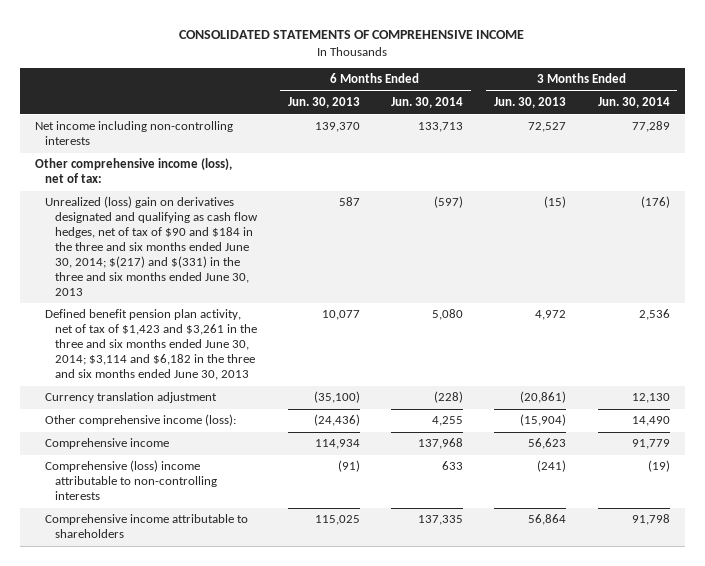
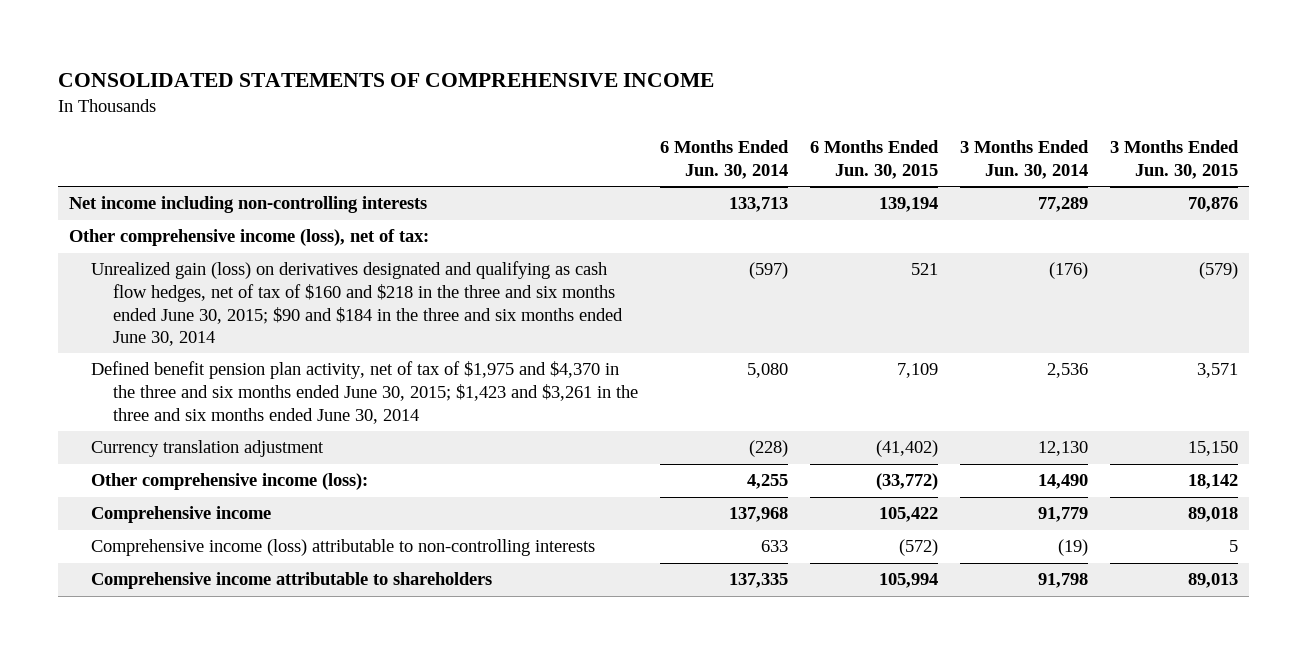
- | 6 Months Ended Jun. 30, 2013 | 6 Months Ended Jun. 30, 2014 | 3 Months Ended Jun. 30, 2013 | 3 Months Ended Jun. 30, 2014
+ | 6 Months Ended Jun. 30, 2014 | 6 Months Ended Jun. 30, 2015 | 3 Months Ended Jun. 30, 2014 | 3 Months Ended Jun. 30, 2015
- Unrealized (loss) gain on derivatives designated and qualifying as cash flow hedges, net of tax of $90 and $184 in the three and six months ended June 30, 2014; $(217) and $(331) in the three and six months ended June 30, 2013 | 587 | (597) | (15) | (176)
- Defined benefit pension plan activity, net of tax of $1,423 and $3,261 in the three and six months ended June 30, 2014; $3,114 and $6,182 in the three and six months ended June 30, 2013 | 10,077 | 5,080 | 4,972 | 2,536
+ Unrealized gain (loss) on derivatives designated and qualifying as cash flow hedges, net of tax of $160 and $218 in the three and six months ended June 30, 2015; $90 and $184 in the three and six months ended June 30, 2014 | (597) | 521 | (176) | (579)
+ Defined benefit pension plan activity, net of tax of $1,975 and $4,370 in the three and six months ended June 30, 2015; $1,423 and $3,261 in the three and six months ended June 30, 2014 | 5,080 | 7,109 | 2,536 | 3,571
- Comprehensive (loss) income attributable to non-controlling interests | (91) | 633 | (241) | (19)
+ Comprehensive income (loss) attributable to non-controlling interests | 633 | (572) | (19) | 5

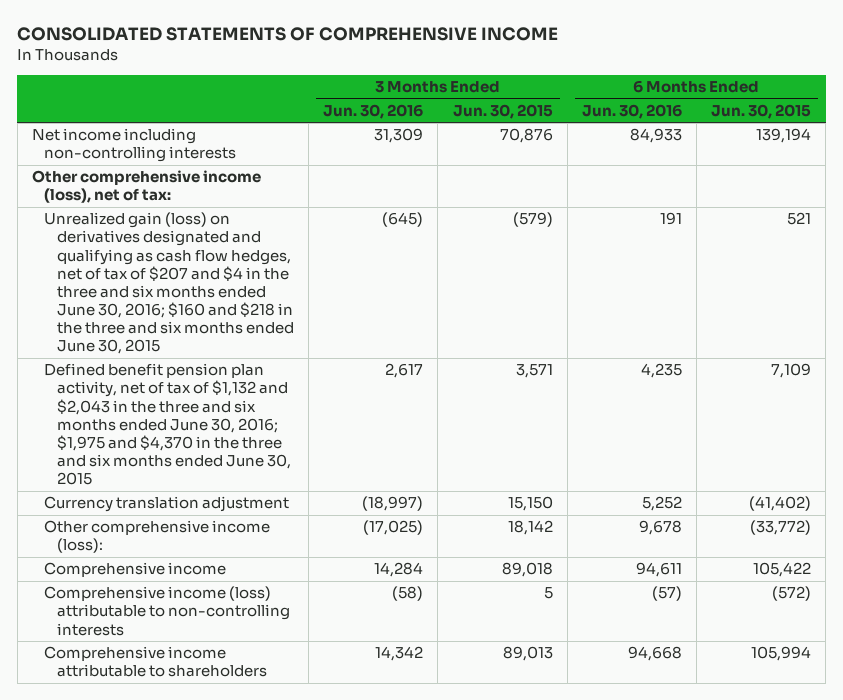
- | 6 Months Ended Jun. 30, 2014 | 6 Months Ended Jun. 30, 2015 | 3 Months Ended Jun. 30, 2014 | 3 Months Ended Jun. 30, 2015
+ | 3 Months Ended Jun. 30, 2016 | 3 Months Ended Jun. 30, 2015 | 6 Months Ended Jun. 30, 2016 | 6 Months Ended Jun. 30, 2015
- Unrealized gain (loss) on derivatives designated and qualifying as cash flow hedges, net of tax of $160 and $218 in the three and six months ended June 30, 2015; $90 and $184 in the three and six months ended June 30, 2014 | (597) | 521 | (176) | (579)
- Defined benefit pension plan activity, net of tax of $1,975 and $4,370 in the three and six months ended June 30, 2015; $1,423 and $3,261 in the three and six months ended June 30, 2014 | 5,080 | 7,109 | 2,536 | 3,571
+ Unrealized gain (loss) on derivatives designated and qualifying as cash flow hedges, net of tax of $207 and $4 in the three and six months ended June 30, 2016; $160 and $218 in the three and six months ended June 30, 2015 | (645) | (579) | 191 | 521
+ Defined benefit pension plan activity, net of tax of $1,132 and $2,043 in the three and six months ended June 30, 2016; $1,975 and $4,370 in the three and six months ended June 30, 2015 | 2,617 | 3,571 | 4,235 | 7,109

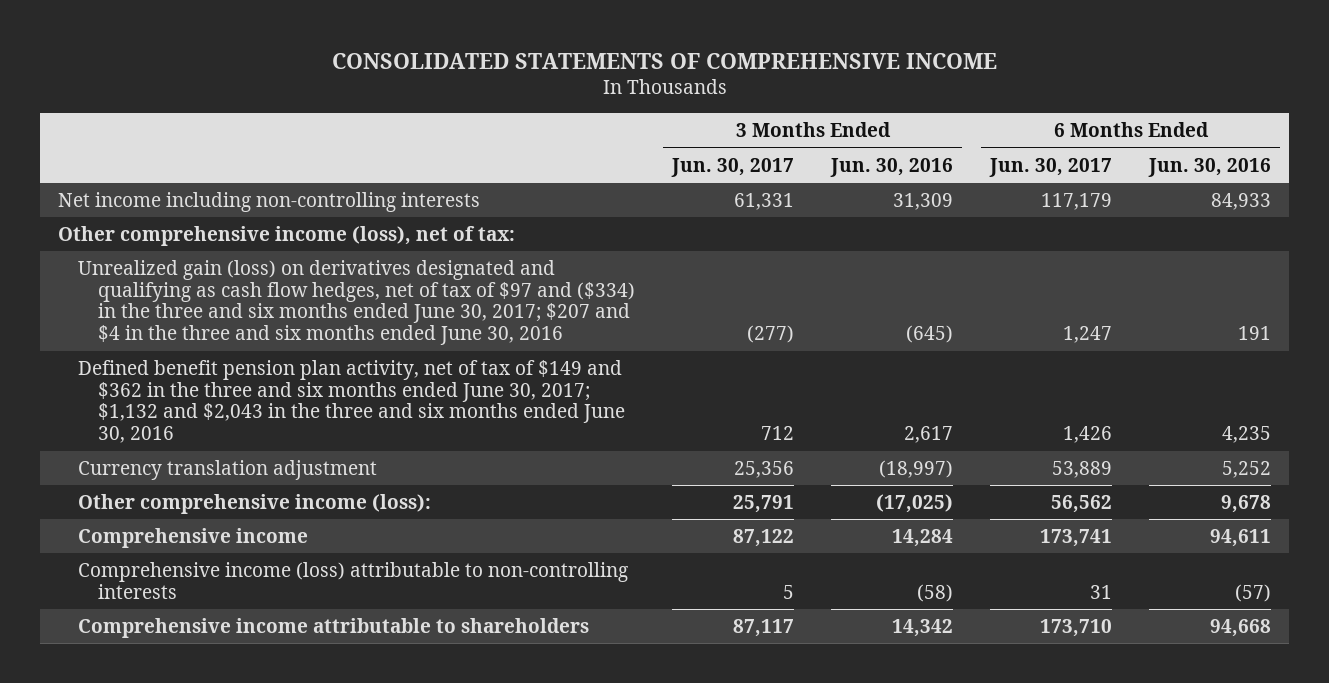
- | 3 Months Ended Jun. 30, 2016 | 3 Months Ended Jun. 30, 2015 | 6 Months Ended Jun. 30, 2016 | 6 Months Ended Jun. 30, 2015
+ | 3 Months Ended Jun. 30, 2017 | 3 Months Ended Jun. 30, 2016 | 6 Months Ended Jun. 30, 2017 | 6 Months Ended Jun. 30, 2016
- Unrealized gain (loss) on derivatives designated and qualifying as cash flow hedges, net of tax of $207 and $4 in the three and six months ended June 30, 2016; $160 and $218 in the three and six months ended June 30, 2015 | (645) | (579) | 191 | 521
- Defined benefit pension plan activity, net of tax of $1,132 and $2,043 in the three and six months ended June 30, 2016; $1,975 and $4,370 in the three and six months ended June 30, 2015 | 2,617 | 3,571 | 4,235 | 7,109
+ Unrealized gain (loss) on derivatives designated and qualifying as cash flow hedges, net of tax of $97 and ($334) in the three and six months ended June 30, 2017; $207 and $4 in the three and six months ended June 30, 2016 | (277) | (645) | 1,247 | 191
+ Defined benefit pension plan activity, net of tax of $149 and $362 in the three and six months ended June 30, 2017; $1,132 and $2,043 in the three and six months ended June 30, 2016 | 712 | 2,617 | 1,426 | 4,235

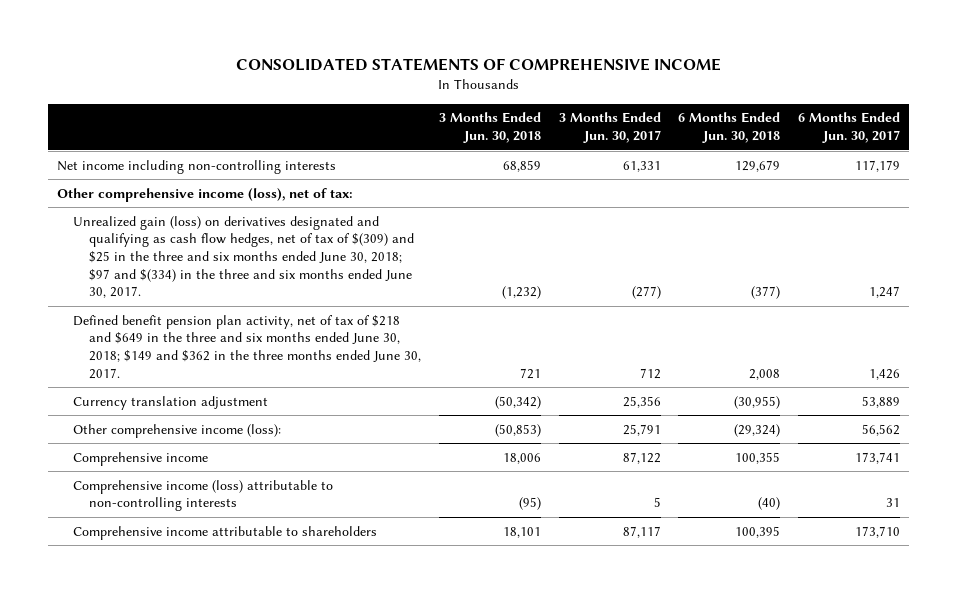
- | 3 Months Ended Jun. 30, 2017 | 3 Months Ended Jun. 30, 2016 | 6 Months Ended Jun. 30, 2017 | 6 Months Ended Jun. 30, 2016
+ | 3 Months Ended Jun. 30, 2018 | 3 Months Ended Jun. 30, 2017 | 6 Months Ended Jun. 30, 2018 | 6 Months Ended Jun. 30, 2017
- Unrealized gain (loss) on derivatives designated and qualifying as cash flow hedges, net of tax of $97 and ($334) in the three and six months ended June 30, 2017; $207 and $4 in the three and six months ended June 30, 2016 | (277) | (645) | 1,247 | 191
- Defined benefit pension plan activity, net of tax of $149 and $362 in the three and six months ended June 30, 2017; $1,132 and $2,043 in the three and six months ended June 30, 2016 | 712 | 2,617 | 1,426 | 4,235
+ Unrealized gain (loss) on derivatives designated and qualifying as cash flow hedges, net of tax of $(309) and $25 in the three and six months ended June 30, 2018; $97 and $(334) in the three and six months ended June 30, 2017. | (1,232) | (277) | (377) | 1,247
+ Defined benefit pension plan activity, net of tax of $218 and $649 in the three and six months ended June 30, 2018; $149 and $362 in the three months ended June 30, 2017. | 721 | 712 | 2,008 | 1,426

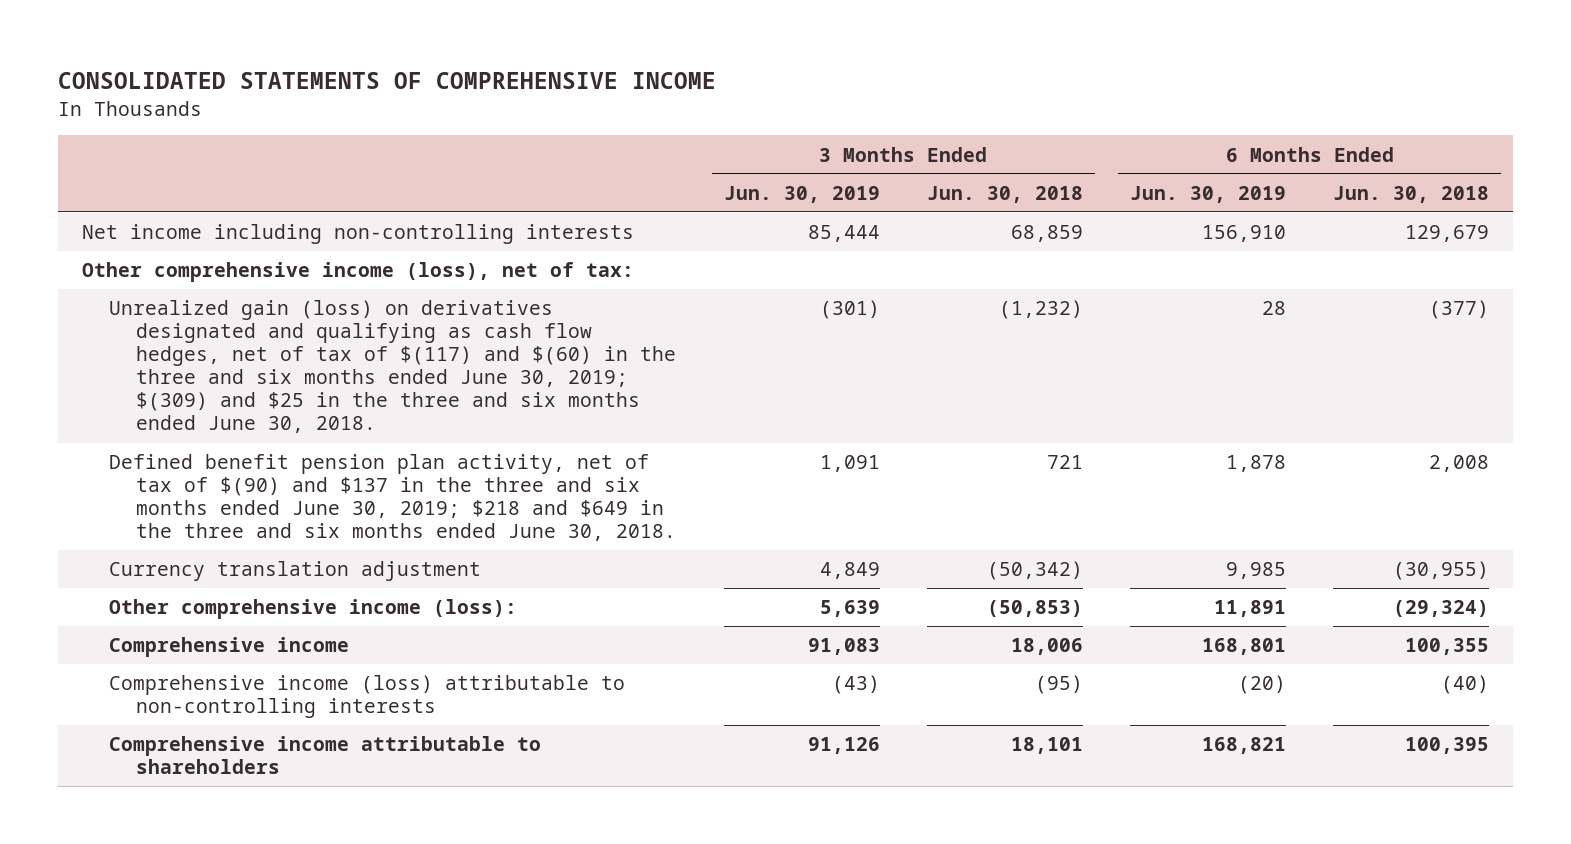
- | 3 Months Ended Jun. 30, 2018 | 3 Months Ended Jun. 30, 2017 | 6 Months Ended Jun. 30, 2018 | 6 Months Ended Jun. 30, 2017
+ | 3 Months Ended Jun. 30, 2019 | 3 Months Ended Jun. 30, 2018 | 6 Months Ended Jun. 30, 2019 | 6 Months Ended Jun. 30, 2018
- Unrealized gain (loss) on derivatives designated and qualifying as cash flow hedges, net of tax of $(309) and $25 in the three and six months ended June 30, 2018; $97 and $(334) in the three and six months ended June 30, 2017. | (1,232) | (277) | (377) | 1,247
- Defined benefit pension plan activity, net of tax of $218 and $649 in the three and six months ended June 30, 2018; $149 and $362 in the three months ended June 30, 2017. | 721 | 712 | 2,008 | 1,426
+ Unrealized gain (loss) on derivatives designated and qualifying as cash flow hedges, net of tax of $(117) and $(60) in the three and six months ended June 30, 2019; $(309) and $25 in the three and six months ended June 30, 2018. | (301) | (1,232) | 28 | (377)
+ Defined benefit pension plan activity, net of tax of $(90) and $137 in the three and six months ended June 30, 2019; $218 and $649 in the three and six months ended June 30, 2018. | 1,091 | 721 | 1,878 | 2,008

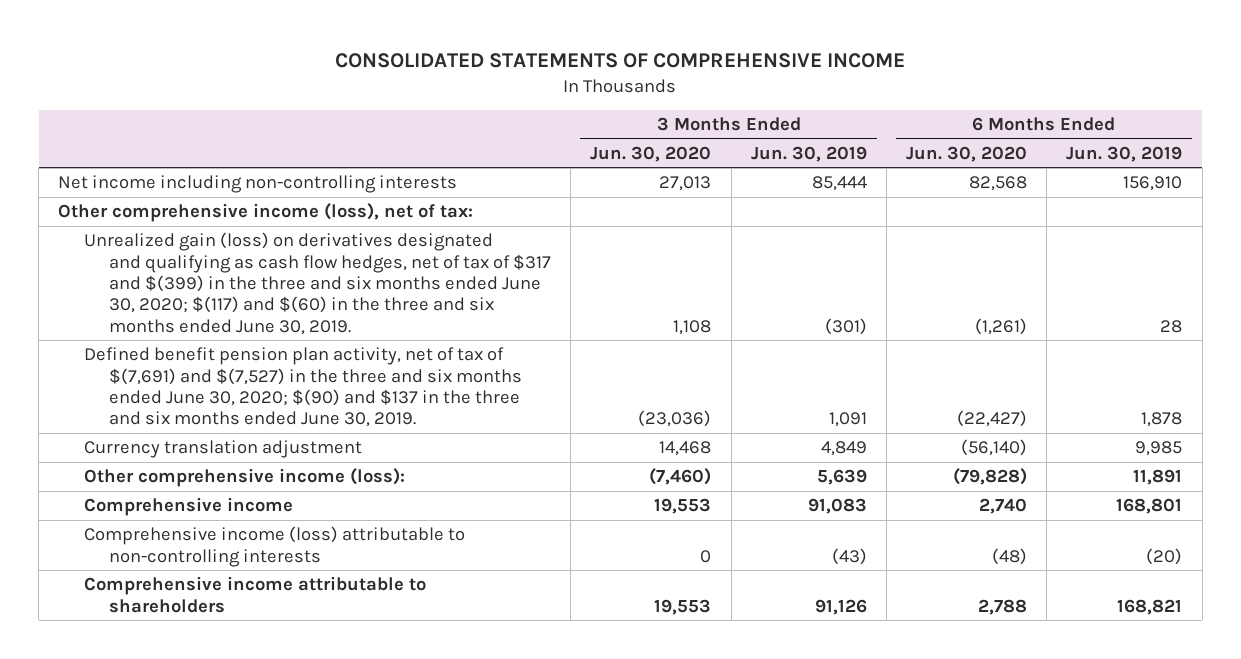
- | 3 Months Ended Jun. 30, 2019 | 3 Months Ended Jun. 30, 2018 | 6 Months Ended Jun. 30, 2019 | 6 Months Ended Jun. 30, 2018
+ | 3 Months Ended Jun. 30, 2020 | 3 Months Ended Jun. 30, 2019 | 6 Months Ended Jun. 30, 2020 | 6 Months Ended Jun. 30, 2019
- Unrealized gain (loss) on derivatives designated and qualifying as cash flow hedges, net of tax of $(117) and $(60) in the three and six months ended June 30, 2019; $(309) and $25 in the three and six months ended June 30, 2018. | (301) | (1,232) | 28 | (377)
- Defined benefit pension plan activity, net of tax of $(90) and $137 in the three and six months ended June 30, 2019; $218 and $649 in the three and six months ended June 30, 2018. | 1,091 | 721 | 1,878 | 2,008
+ Unrealized gain (loss) on derivatives designated and qualifying as cash flow hedges, net of tax of $317 and $(399) in the three and six months ended June 30, 2020; $(117) and $(60) in the three and six months ended June 30, 2019. | 1,108 | (301) | (1,261) | 28
+ Defined benefit pension plan activity, net of tax of $(7,691) and $(7,527) in the three and six months ended June 30, 2020; $(90) and $137 in the three and six months ended June 30, 2019. | (23,036) | 1,091 | (22,427) | 1,878

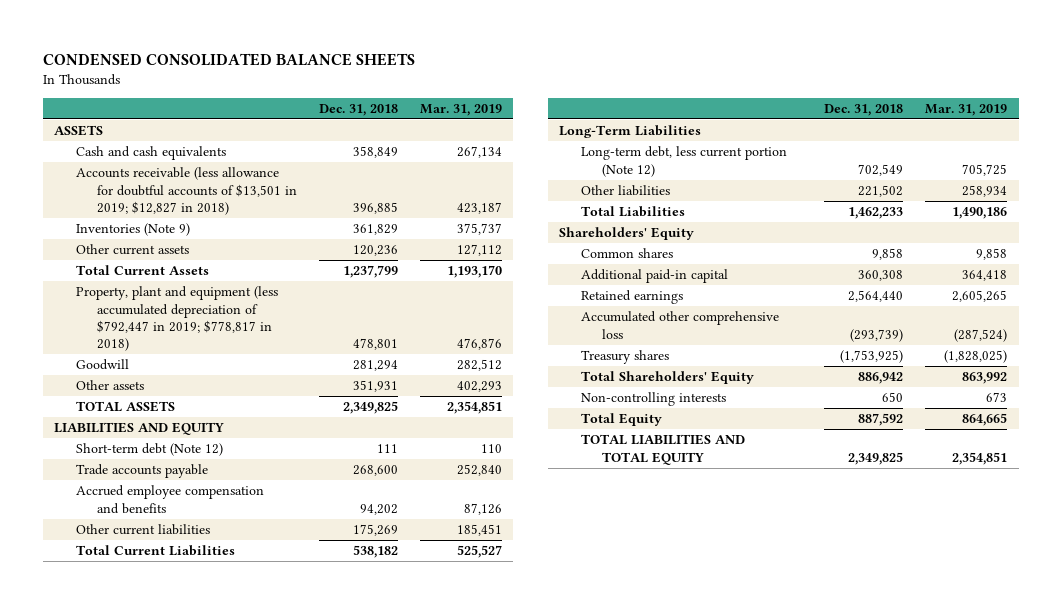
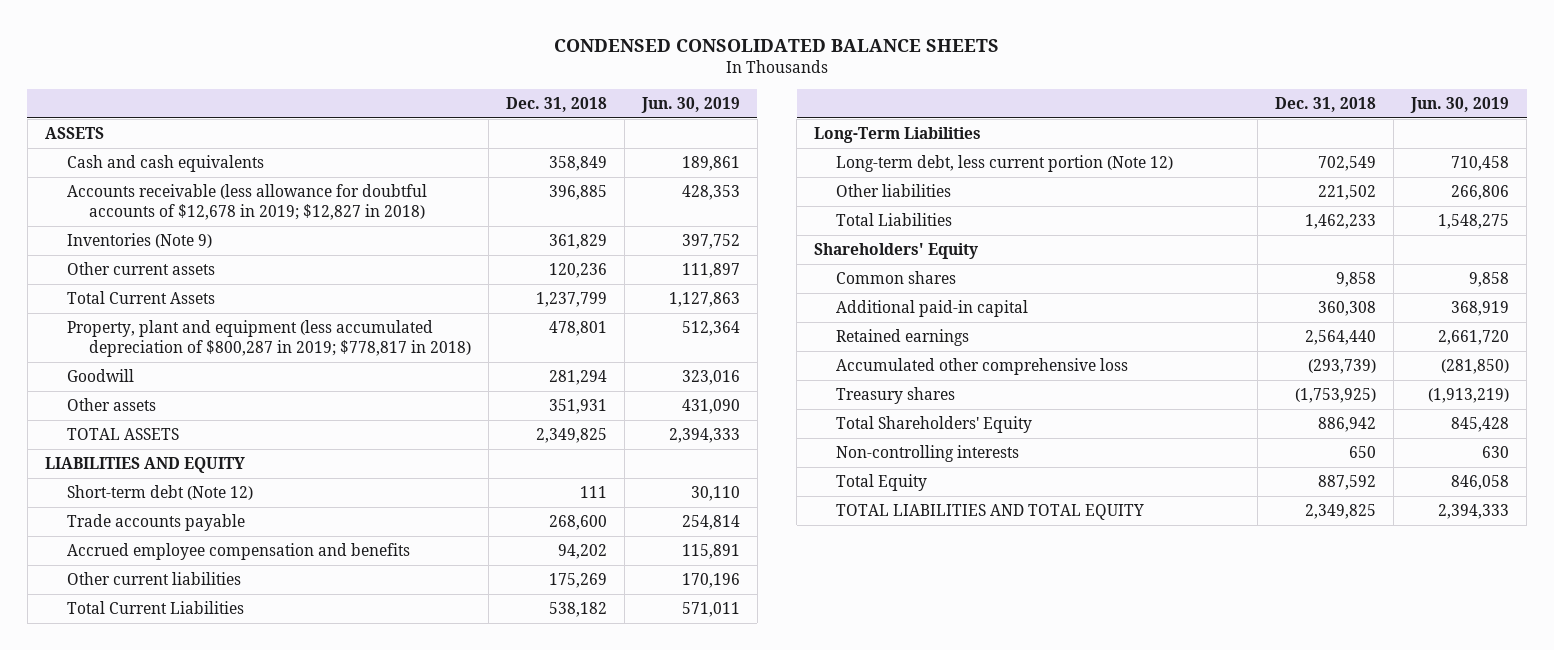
- | Dec. 31, 2018 | Mar. 31, 2019
+ | Dec. 31, 2018 | Jun. 30, 2019
- Accounts receivable (less allowance for doubtful accounts of $13,501 in 2019; $12,827 in 2018) | 396,885 | 423,187
+ Accounts receivable (less allowance for doubtful accounts of $12,678 in 2019; $12,827 in 2018) | 396,885 | 428,353
- Property, plant and equipment (less accumulated depreciation of $792,447 in 2019; $778,817 in 2018) | 478,801 | 476,876
+ Property, plant and equipment (less accumulated depreciation of $800,287 in 2019; $778,817 in 2018) | 478,801 | 512,364

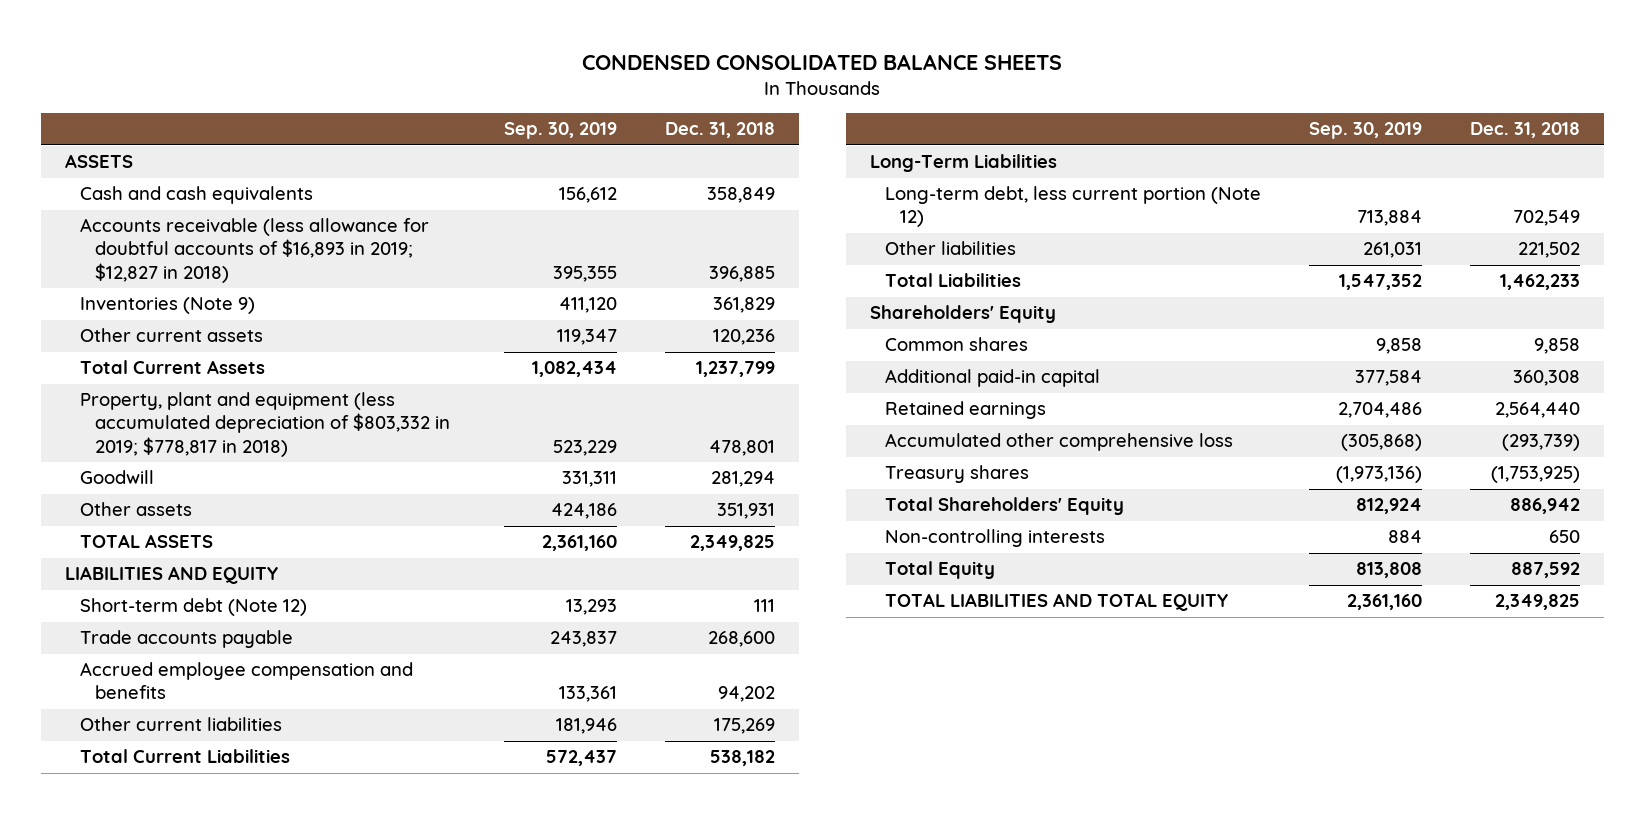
- | Dec. 31, 2018 | Jun. 30, 2019
+ | Sep. 30, 2019 | Dec. 31, 2018
- Accounts receivable (less allowance for doubtful accounts of $12,678 in 2019; $12,827 in 2018) | 396,885 | 428,353
+ Accounts receivable (less allowance for doubtful accounts of $16,893 in 2019; $12,827 in 2018) | 395,355 | 396,885
- Property, plant and equipment (less accumulated depreciation of $800,287 in 2019; $778,817 in 2018) | 478,801 | 512,364
+ Property, plant and equipment (less accumulated depreciation of $803,332 in 2019; $778,817 in 2018) | 523,229 | 478,801

